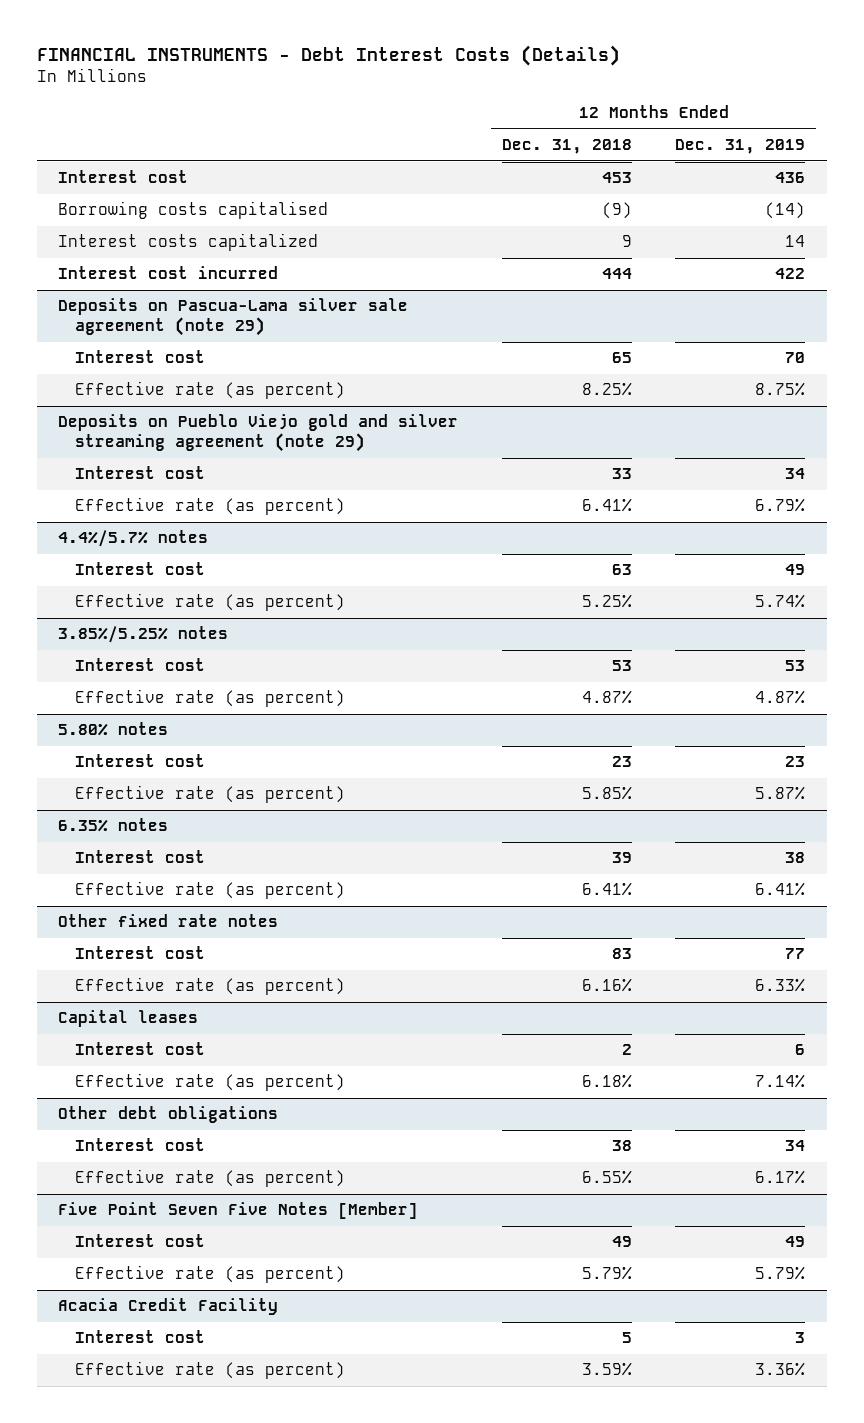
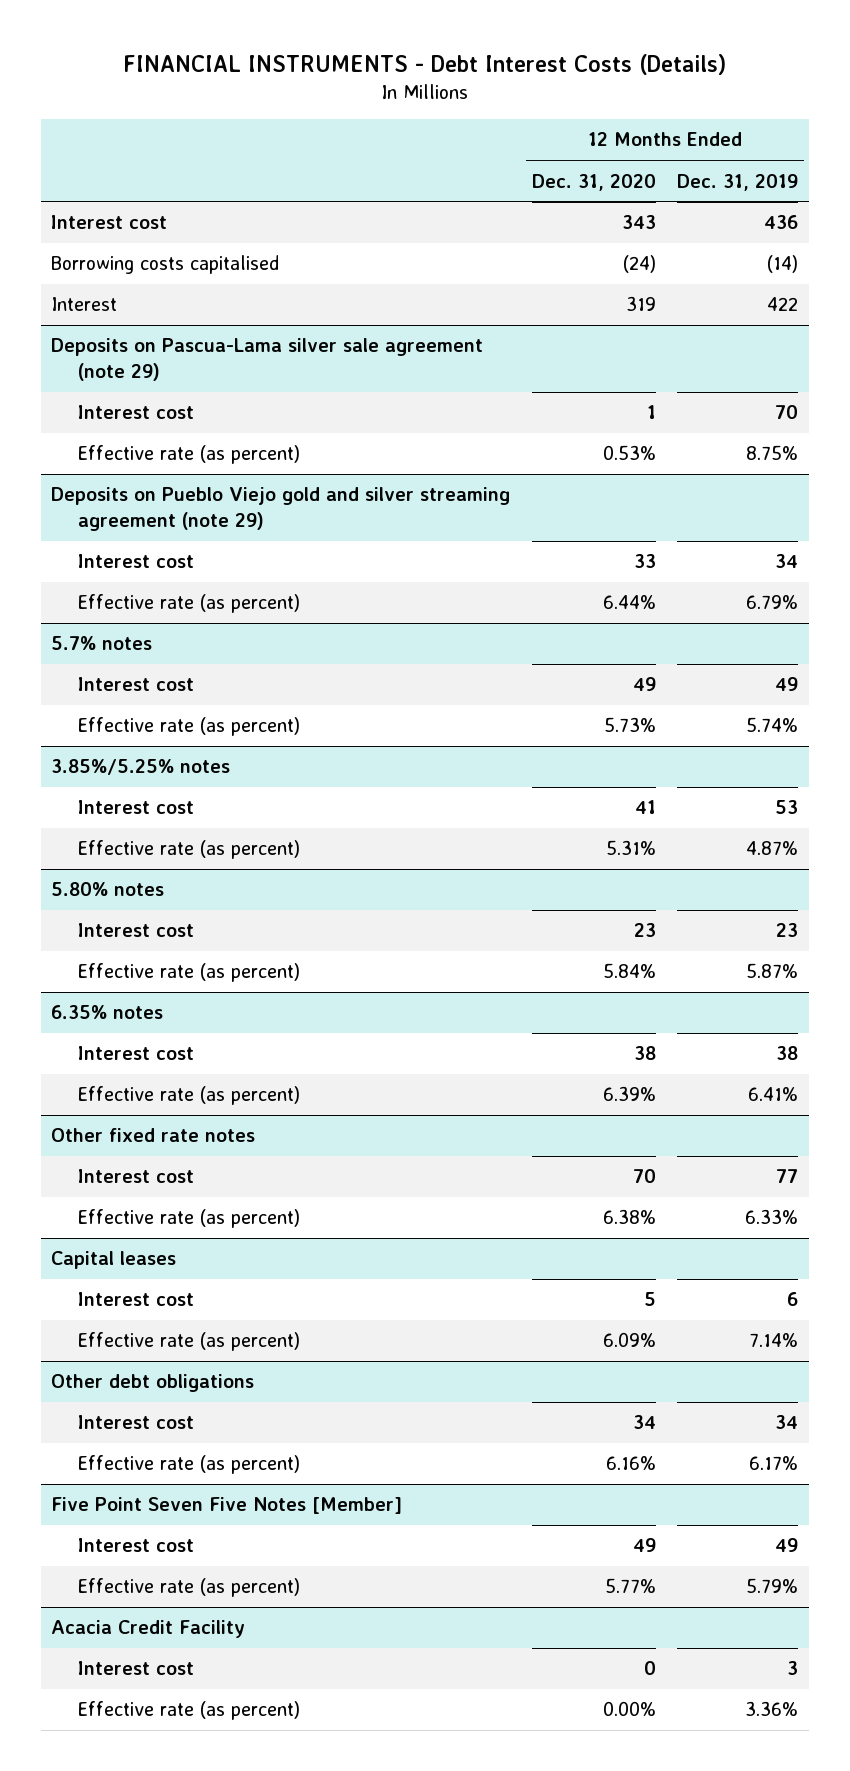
- | 12 Months Ended Dec. 31, 2018 | 12 Months Ended Dec. 31, 2019
+ | 12 Months Ended Dec. 31, 2020 | 12 Months Ended Dec. 31, 2019
- Interest costs capitalized | 9 | 14
- Interest cost incurred | 444 | 422
+ Interest | 319 | 422
- 4.4%/5.7% notes
+ 5.7% notes

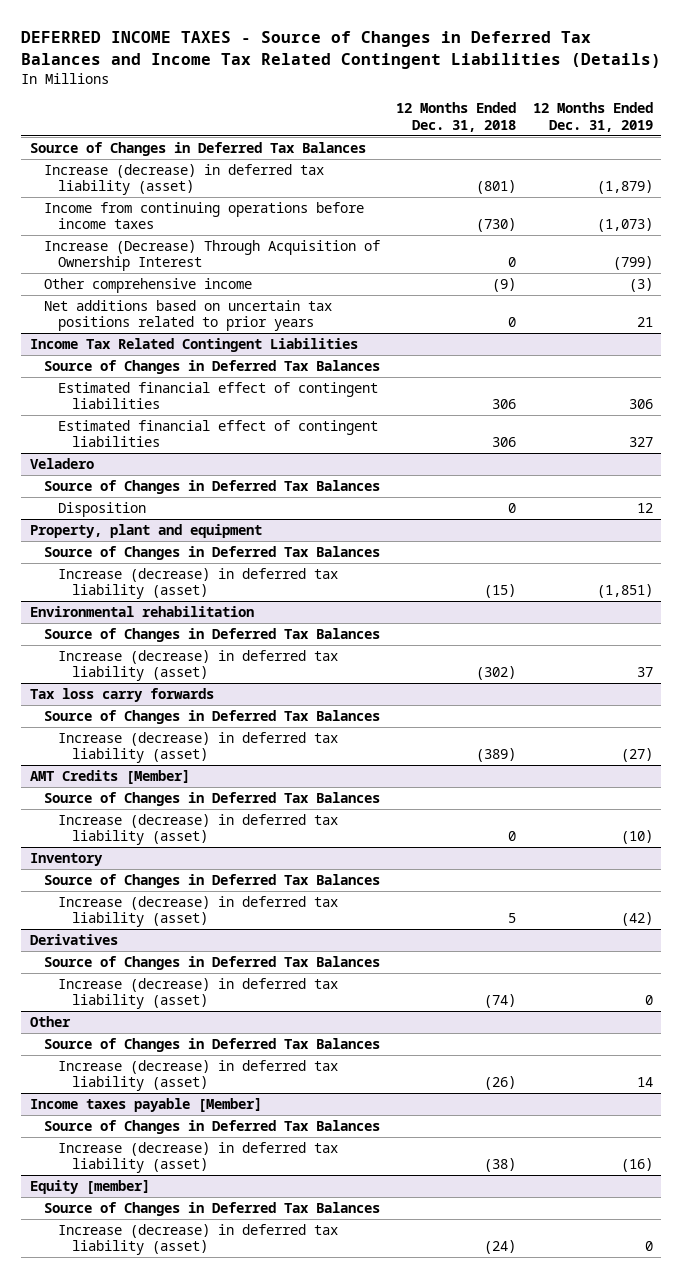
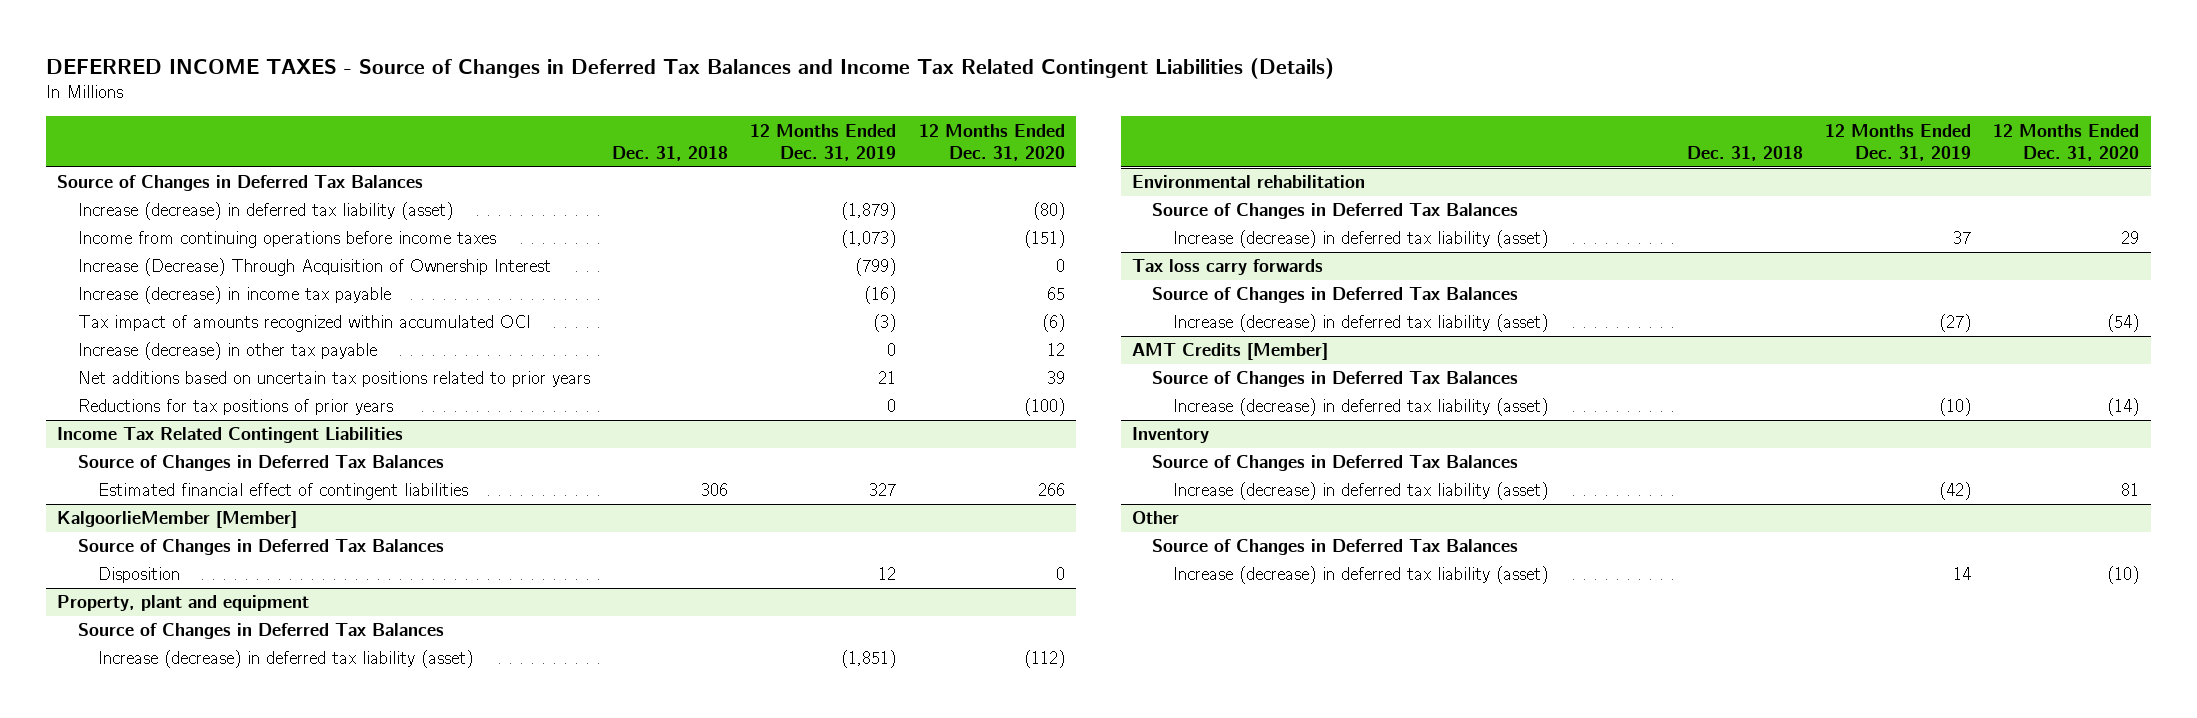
- | 12 Months Ended Dec. 31, 2018 | 12 Months Ended Dec. 31, 2019
+ | Dec. 31, 2018 | 12 Months Ended Dec. 31, 2019 | 12 Months Ended Dec. 31, 2020
- Other comprehensive income | (9) | (3)
+ Increase (decrease) in income tax payable | | (16) | 65
+ Tax impact of amounts recognized within accumulated OCI | | (3) | (6)
+ Increase (decrease) in other tax payable | | 0 | 12
+ Reductions for tax positions of prior years | | 0 | (100)
@ Income Tax Related Contingent Liabilities
- Estimated financial effect of contingent liabilities | 306 | 306
- Veladero
+ KalgoorlieMember [Member]
- Derivatives
- Source of Changes in Deferred Tax Balances
- Increase (decrease) in deferred tax liability (asset) | (74) | 0
- Income taxes payable [Member]
- Source of Changes in Deferred Tax Balances
- Increase (decrease) in deferred tax liability (asset) | (38) | (16)
- Equity [member]
- Source of Changes in Deferred Tax Balances
- Increase (decrease) in deferred tax liability (asset) | (24) | 0

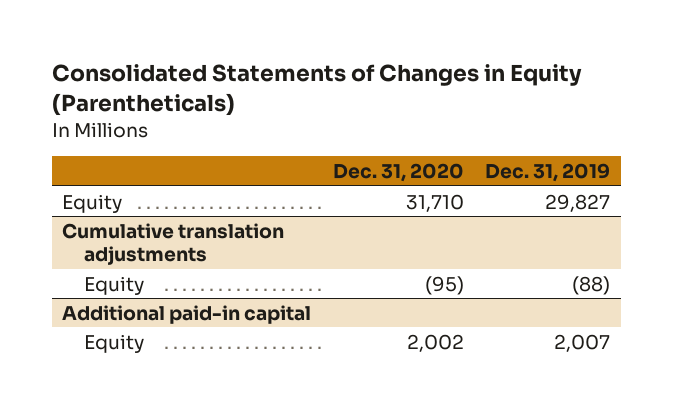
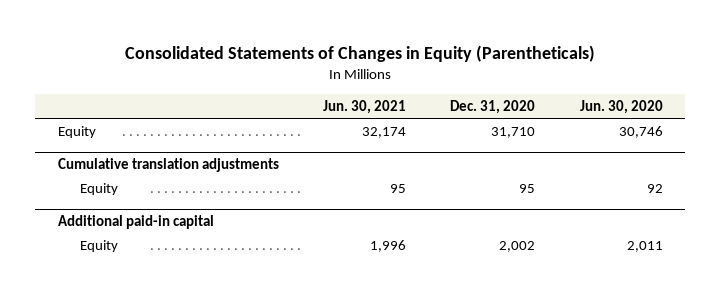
- | Dec. 31, 2020 | Dec. 31, 2019
+ | Jun. 30, 2021 | Dec. 31, 2020 | Jun. 30, 2020
@ Cumulative translation adjustments
- Equity | (95) | (88)
+ Equity | 95 | 95 | 92

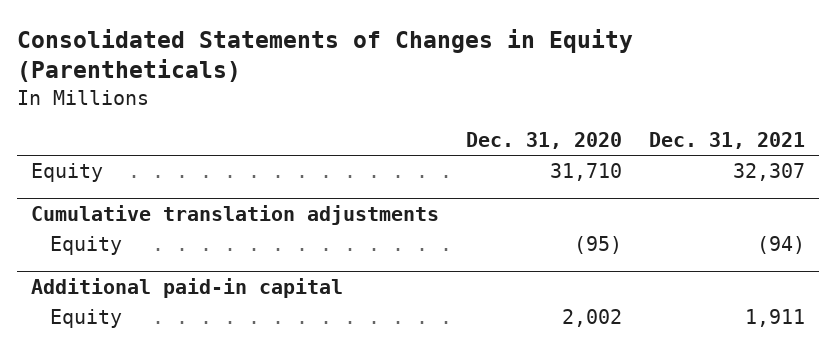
- | Jun. 30, 2021 | Dec. 31, 2020 | Jun. 30, 2020
+ | Dec. 31, 2020 | Dec. 31, 2021
@ Cumulative translation adjustments
- Equity | 95 | 95 | 92
+ Equity | (95) | (94)

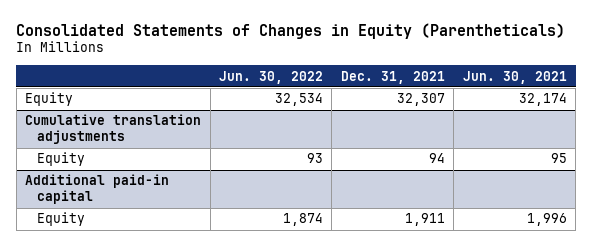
- | Dec. 31, 2020 | Dec. 31, 2021
+ | Jun. 30, 2022 | Dec. 31, 2021 | Jun. 30, 2021
@ Cumulative translation adjustments
- Equity | (95) | (94)
+ Equity | 93 | 94 | 95

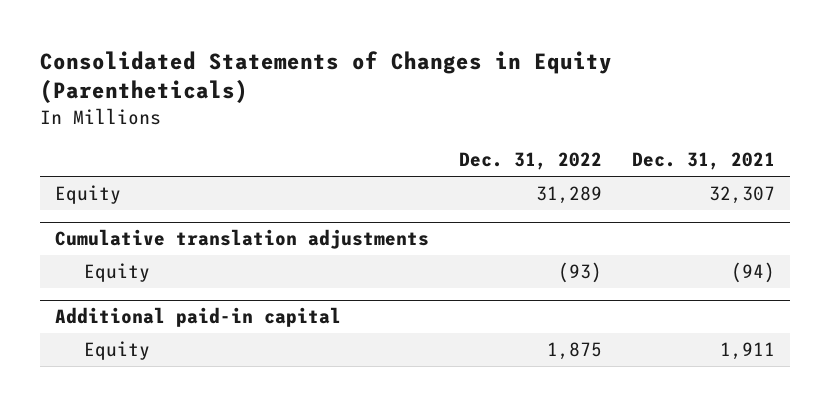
- | Jun. 30, 2022 | Dec. 31, 2021 | Jun. 30, 2021
+ | Dec. 31, 2022 | Dec. 31, 2021
@ Cumulative translation adjustments
- Equity | 93 | 94 | 95
+ Equity | (93) | (94)

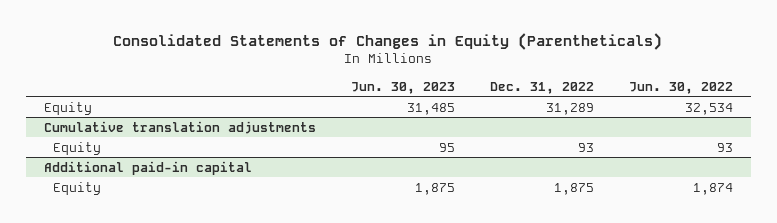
- | Dec. 31, 2022 | Dec. 31, 2021
+ | Jun. 30, 2023 | Dec. 31, 2022 | Jun. 30, 2022
@ Cumulative translation adjustments
- Equity | (93) | (94)
+ Equity | 95 | 93 | 93

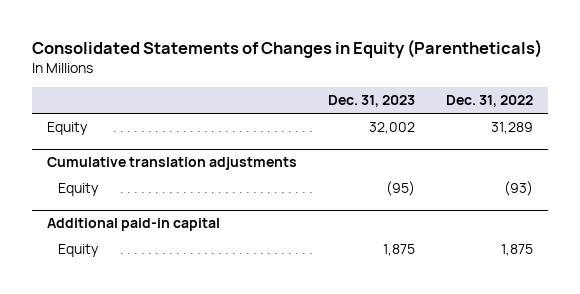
- | Jun. 30, 2023 | Dec. 31, 2022 | Jun. 30, 2022
+ | Dec. 31, 2023 | Dec. 31, 2022
@ Cumulative translation adjustments
- Equity | 95 | 93 | 93
+ Equity | (95) | (93)

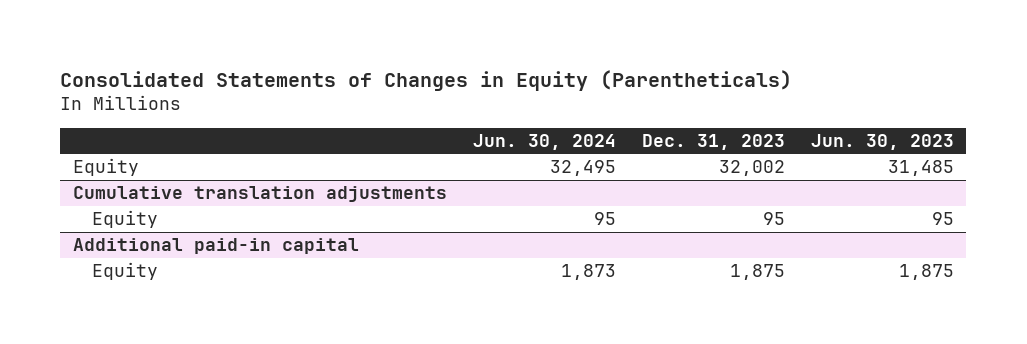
- | Dec. 31, 2023 | Dec. 31, 2022
+ | Jun. 30, 2024 | Dec. 31, 2023 | Jun. 30, 2023
@ Cumulative translation adjustments
- Equity | (95) | (93)
+ Equity | 95 | 95 | 95

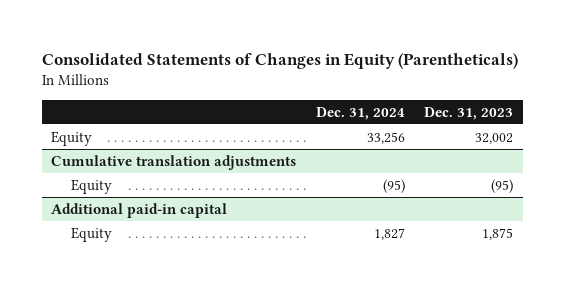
- | Jun. 30, 2024 | Dec. 31, 2023 | Jun. 30, 2023
+ | Dec. 31, 2024 | Dec. 31, 2023
@ Cumulative translation adjustments
- Equity | 95 | 95 | 95
+ Equity | (95) | (95)

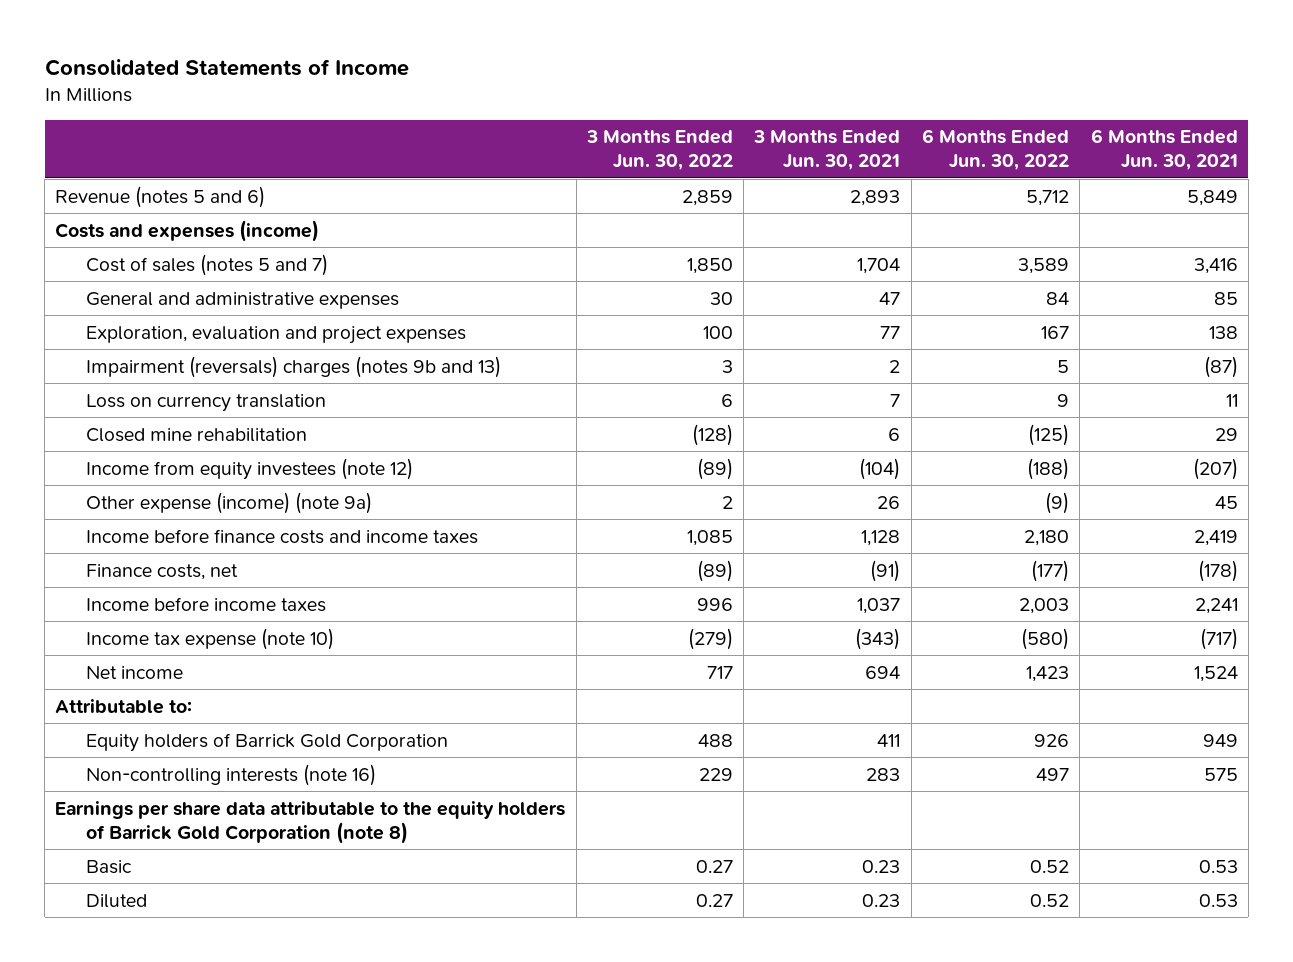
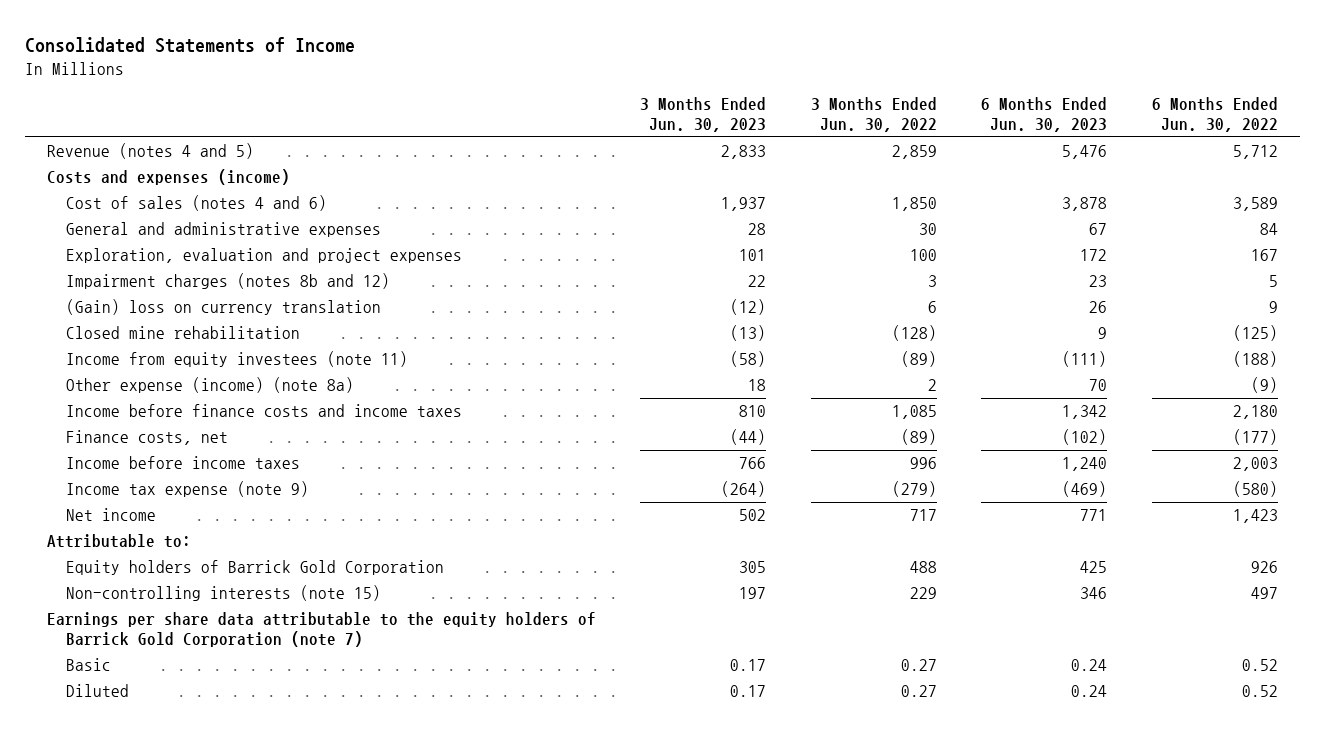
- | 3 Months Ended Jun. 30, 2022 | 3 Months Ended Jun. 30, 2021 | 6 Months Ended Jun. 30, 2022 | 6 Months Ended Jun. 30, 2021
+ | 3 Months Ended Jun. 30, 2023 | 3 Months Ended Jun. 30, 2022 | 6 Months Ended Jun. 30, 2023 | 6 Months Ended Jun. 30, 2022
- Revenue (notes 5 and 6) | 2,859 | 2,893 | 5,712 | 5,849
+ Revenue (notes 4 and 5) | 2,833 | 2,859 | 5,476 | 5,712
- Cost of sales (notes 5 and 7) | 1,850 | 1,704 | 3,589 | 3,416
+ Cost of sales (notes 4 and 6) | 1,937 | 1,850 | 3,878 | 3,589
- Impairment (reversals) charges (notes 9b and 13) | 3 | 2 | 5 | (87)
- Loss on currency translation | 6 | 7 | 9 | 11
+ Impairment charges (notes 8b and 12) | 22 | 3 | 23 | 5
+ (Gain) loss on currency translation | (12) | 6 | 26 | 9
- Income from equity investees (note 12) | (89) | (104) | (188) | (207)
- Other expense (income) (note 9a) | 2 | 26 | (9) | 45
+ Income from equity investees (note 11) | (58) | (89) | (111) | (188)
+ Other expense (income) (note 8a) | 18 | 2 | 70 | (9)
- Income tax expense (note 10) | (279) | (343) | (580) | (717)
+ Income tax expense (note 9) | (264) | (279) | (469) | (580)
- Non-controlling interests (note 16) | 229 | 283 | 497 | 575
- Earnings per share data attributable to the equity holders of Barrick Gold Corporation (note 8)
+ Non-controlling interests (note 15) | 197 | 229 | 346 | 497
+ Earnings per share data attributable to the equity holders of Barrick Gold Corporation (note 7)

